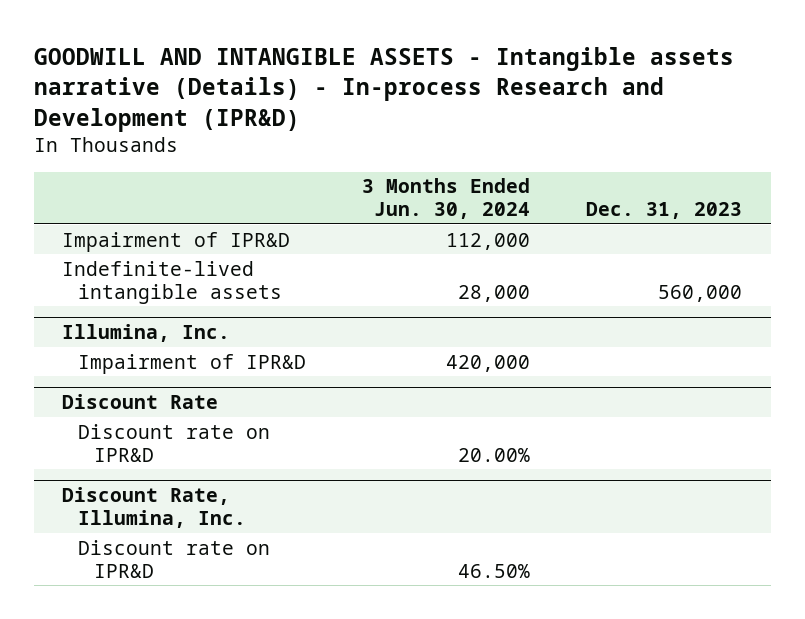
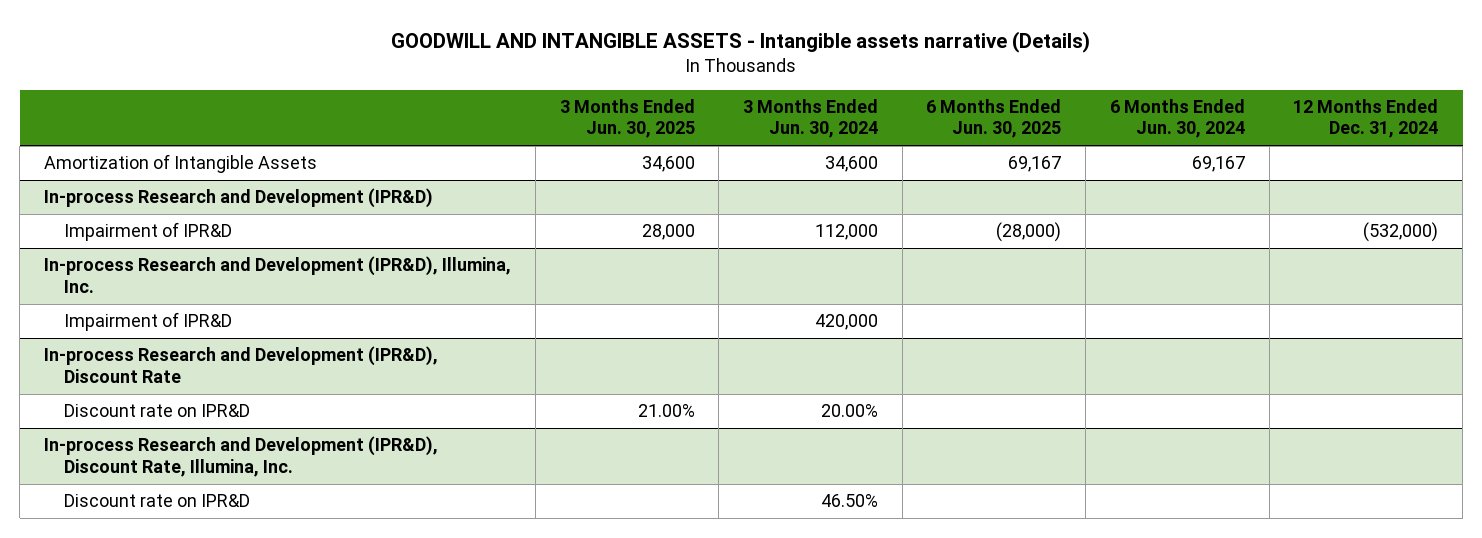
- GOODWILL AND INTANGIBLE ASSETS - Intangible assets narrative (Details) - In-process Research and Development (IPR&D)
+ GOODWILL AND INTANGIBLE ASSETS - Intangible assets narrative (Details)
- | 3 Months Ended Jun. 30, 2024 | Dec. 31, 2023
+ | 3 Months Ended Jun. 30, 2025 | 3 Months Ended Jun. 30, 2024 | 6 Months Ended Jun. 30, 2025 | 6 Months Ended Jun. 30, 2024 | 12 Months Ended Dec. 31, 2024
+ Amortization of Intangible Assets | 34,600 | 34,600 | 69,167 | 69,167 |
+ In-process Research and Development (IPR&D)
- Indefinite-lived intangible assets | 28,000 | 560,000
- Illumina, Inc.
+ In-process Research and Development (IPR&D), Illumina, Inc.
- Discount Rate
+ In-process Research and Development (IPR&D), Discount Rate
- Discount Rate, Illumina, Inc.
+ In-process Research and Development (IPR&D), Discount Rate, Illumina, Inc.

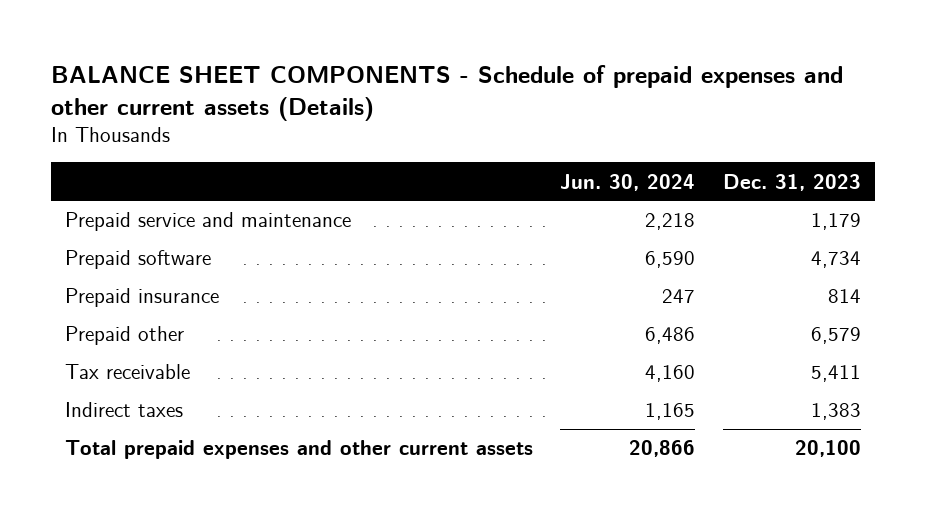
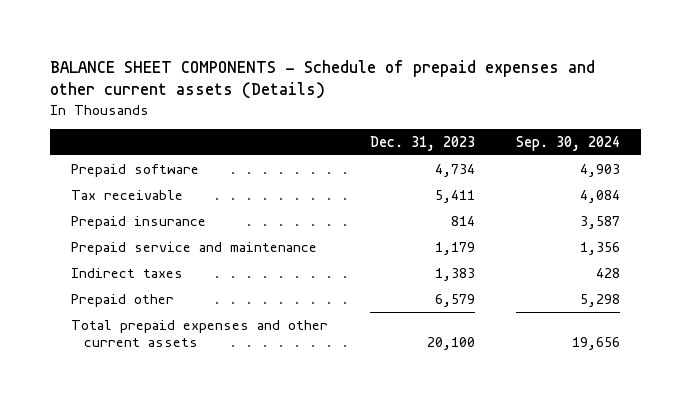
- | Jun. 30, 2024 | Dec. 31, 2023
+ | Dec. 31, 2023 | Sep. 30, 2024
moved down: Prepaid insurance | 814 | 3,587
moved down: Prepaid service and maintenance | 1,179 | 1,356
moved down: Prepaid other | 6,579 | 5,298

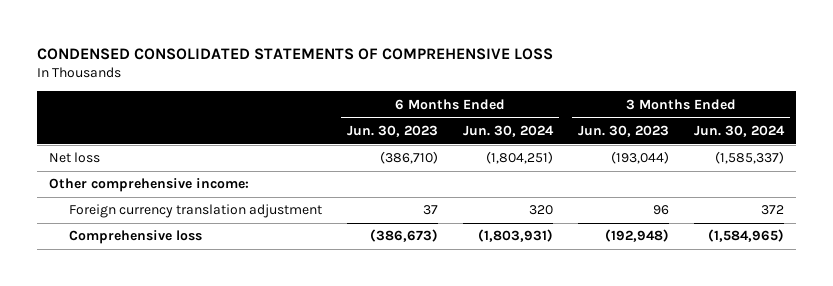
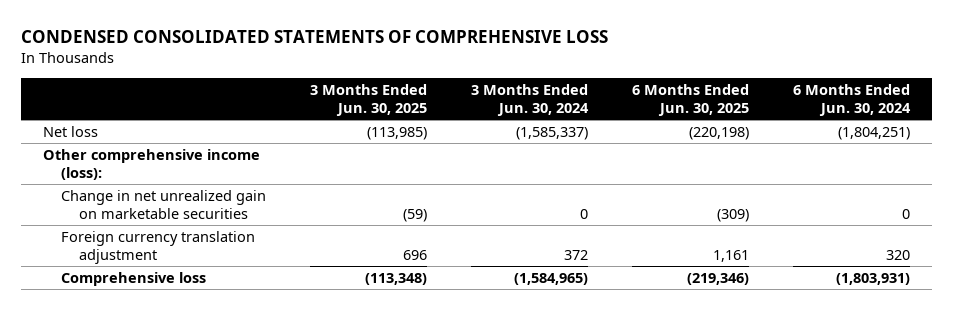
- | 6 Months Ended Jun. 30, 2023 | 6 Months Ended Jun. 30, 2024 | 3 Months Ended Jun. 30, 2023 | 3 Months Ended Jun. 30, 2024
+ | 3 Months Ended Jun. 30, 2025 | 3 Months Ended Jun. 30, 2024 | 6 Months Ended Jun. 30, 2025 | 6 Months Ended Jun. 30, 2024
- Other comprehensive income:
+ Other comprehensive income (loss):
+ Change in net unrealized gain on marketable securities | (59) | 0 | (309) | 0

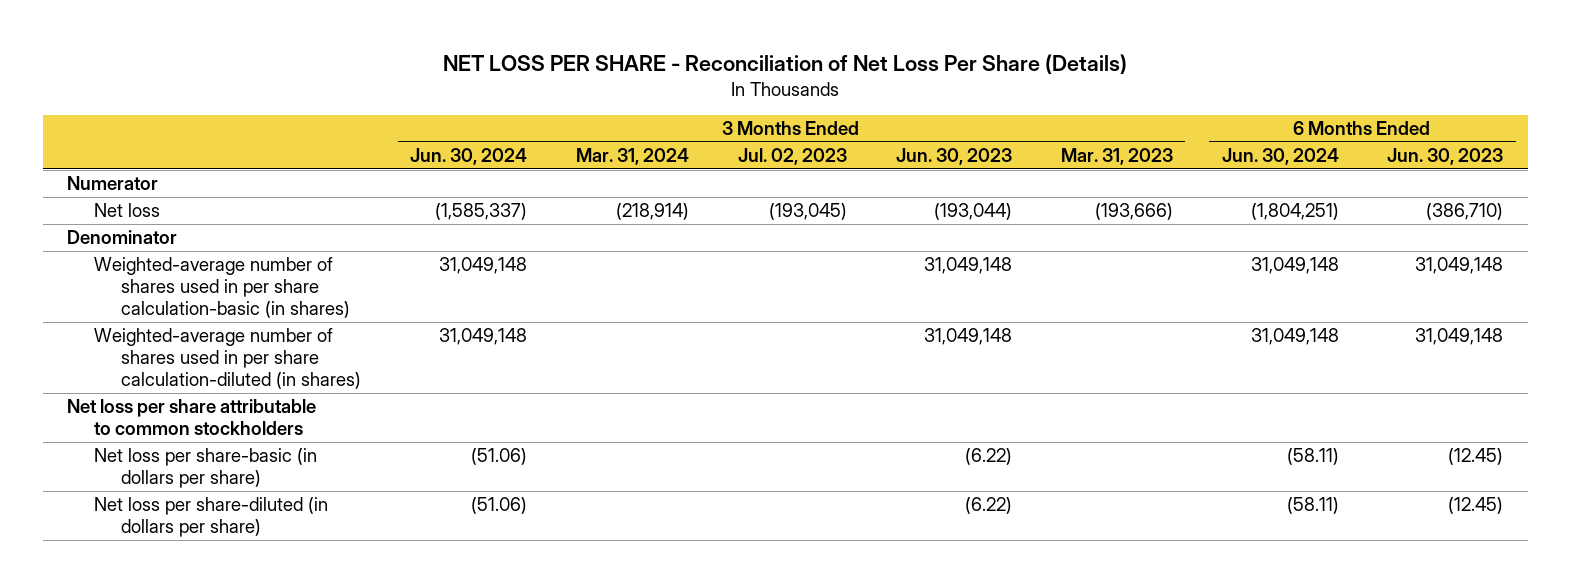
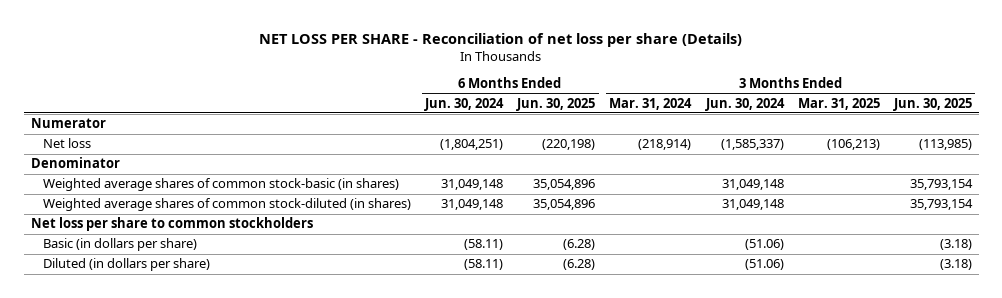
- NET LOSS PER SHARE - Reconciliation of Net Loss Per Share (Details)
+ NET LOSS PER SHARE - Reconciliation of net loss per share (Details)
- | 3 Months Ended Jun. 30, 2024 | 3 Months Ended Mar. 31, 2024 | 3 Months Ended Jul. 02, 2023 | 3 Months Ended Jun. 30, 2023 | 3 Months Ended Mar. 31, 2023 | 6 Months Ended Jun. 30, 2024 | 6 Months Ended Jun. 30, 2023
+ | 6 Months Ended Jun. 30, 2024 | 6 Months Ended Jun. 30, 2025 | 3 Months Ended Mar. 31, 2024 | 3 Months Ended Jun. 30, 2024 | 3 Months Ended Mar. 31, 2025 | 3 Months Ended Jun. 30, 2025
- Weighted-average number of shares used in per share calculation-basic (in shares) | 31,049,148 | | | 31,049,148 | | 31,049,148 | 31,049,148
- Weighted-average number of shares used in per share calculation-diluted (in shares) | 31,049,148 | | | 31,049,148 | | 31,049,148 | 31,049,148
- Net loss per share attributable to common stockholders
- Net loss per share-basic (in dollars per share) | (51.06) | | | (6.22) | | (58.11) | (12.45)
- Net loss per share-diluted (in dollars per share) | (51.06) | | | (6.22) | | (58.11) | (12.45)
+ Weighted average shares of common stock-basic (in shares) | 31,049,148 | 35,054,896 | | 31,049,148 | | 35,793,154
+ Weighted average shares of common stock-diluted (in shares) | 31,049,148 | 35,054,896 | | 31,049,148 | | 35,793,154
+ Net loss per share to common stockholders
+ Basic (in dollars per share) | (58.11) | (6.28) | | (51.06) | | (3.18)
+ Diluted (in dollars per share) | (58.11) | (6.28) | | (51.06) | | (3.18)

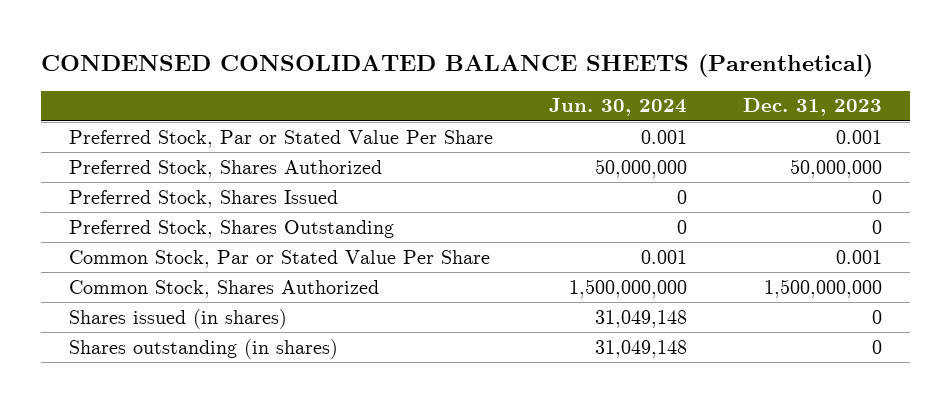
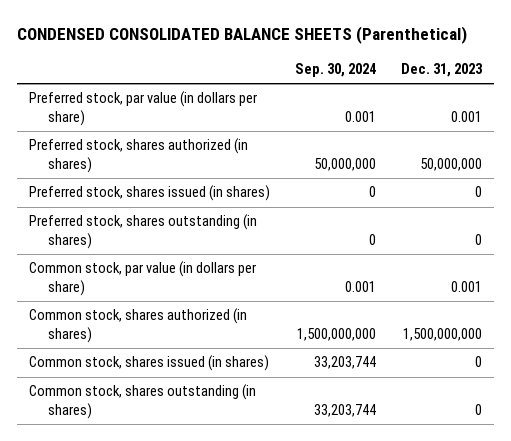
- | Jun. 30, 2024 | Dec. 31, 2023
+ | Sep. 30, 2024 | Dec. 31, 2023
- Preferred Stock, Par or Stated Value Per Share | 0.001 | 0.001
- Preferred Stock, Shares Authorized | 50,000,000 | 50,000,000
- Preferred Stock, Shares Issued | 0 | 0
- Preferred Stock, Shares Outstanding | 0 | 0
- Common Stock, Par or Stated Value Per Share | 0.001 | 0.001
- Common Stock, Shares Authorized | 1,500,000,000 | 1,500,000,000
- Shares issued (in shares) | 31,049,148 | 0
- Shares outstanding (in shares) | 31,049,148 | 0
+ Preferred stock, par value (in dollars per share) | 0.001 | 0.001
+ Preferred stock, shares authorized (in shares) | 50,000,000 | 50,000,000
+ Preferred stock, shares issued (in shares) | 0 | 0
+ Preferred stock, shares outstanding (in shares) | 0 | 0
+ Common stock, par value (in dollars per share) | 0.001 | 0.001
+ Common stock, shares authorized (in shares) | 1,500,000,000 | 1,500,000,000
+ Common stock, shares issued (in shares) | 33,203,744 | 0
+ Common stock, shares outstanding (in shares) | 33,203,744 | 0

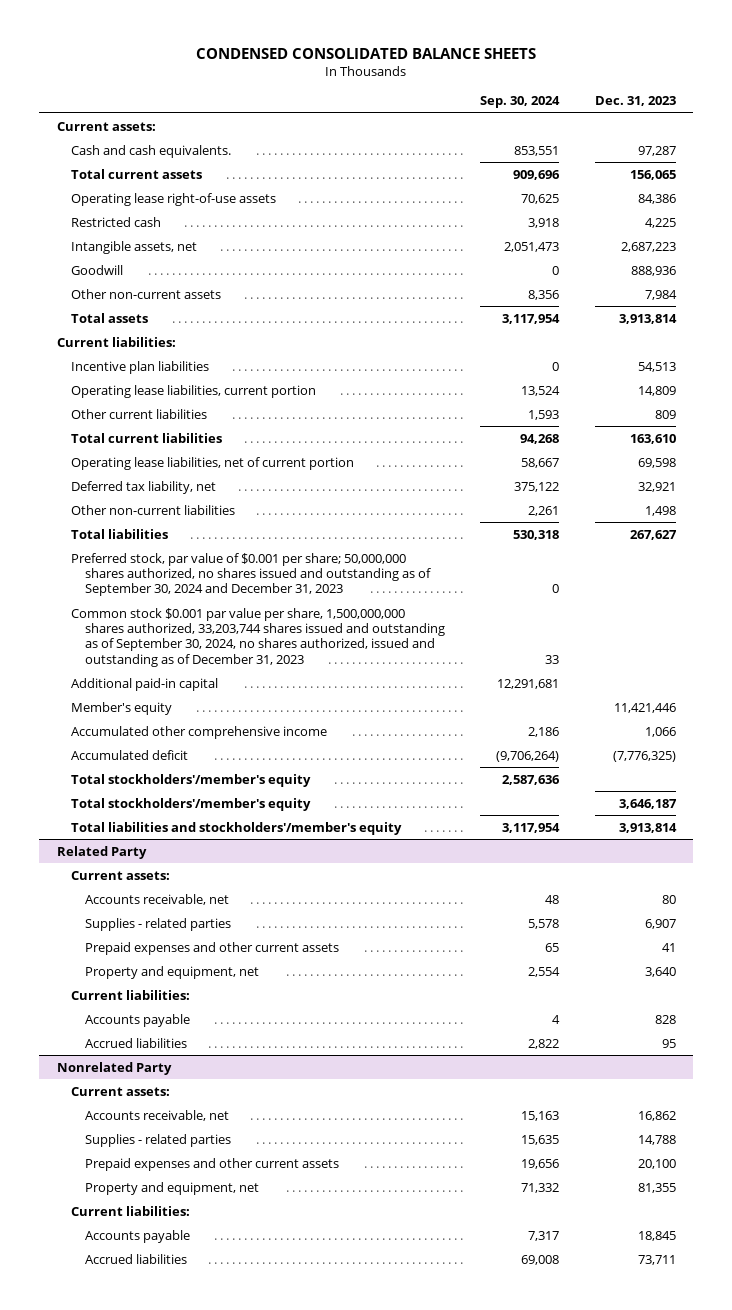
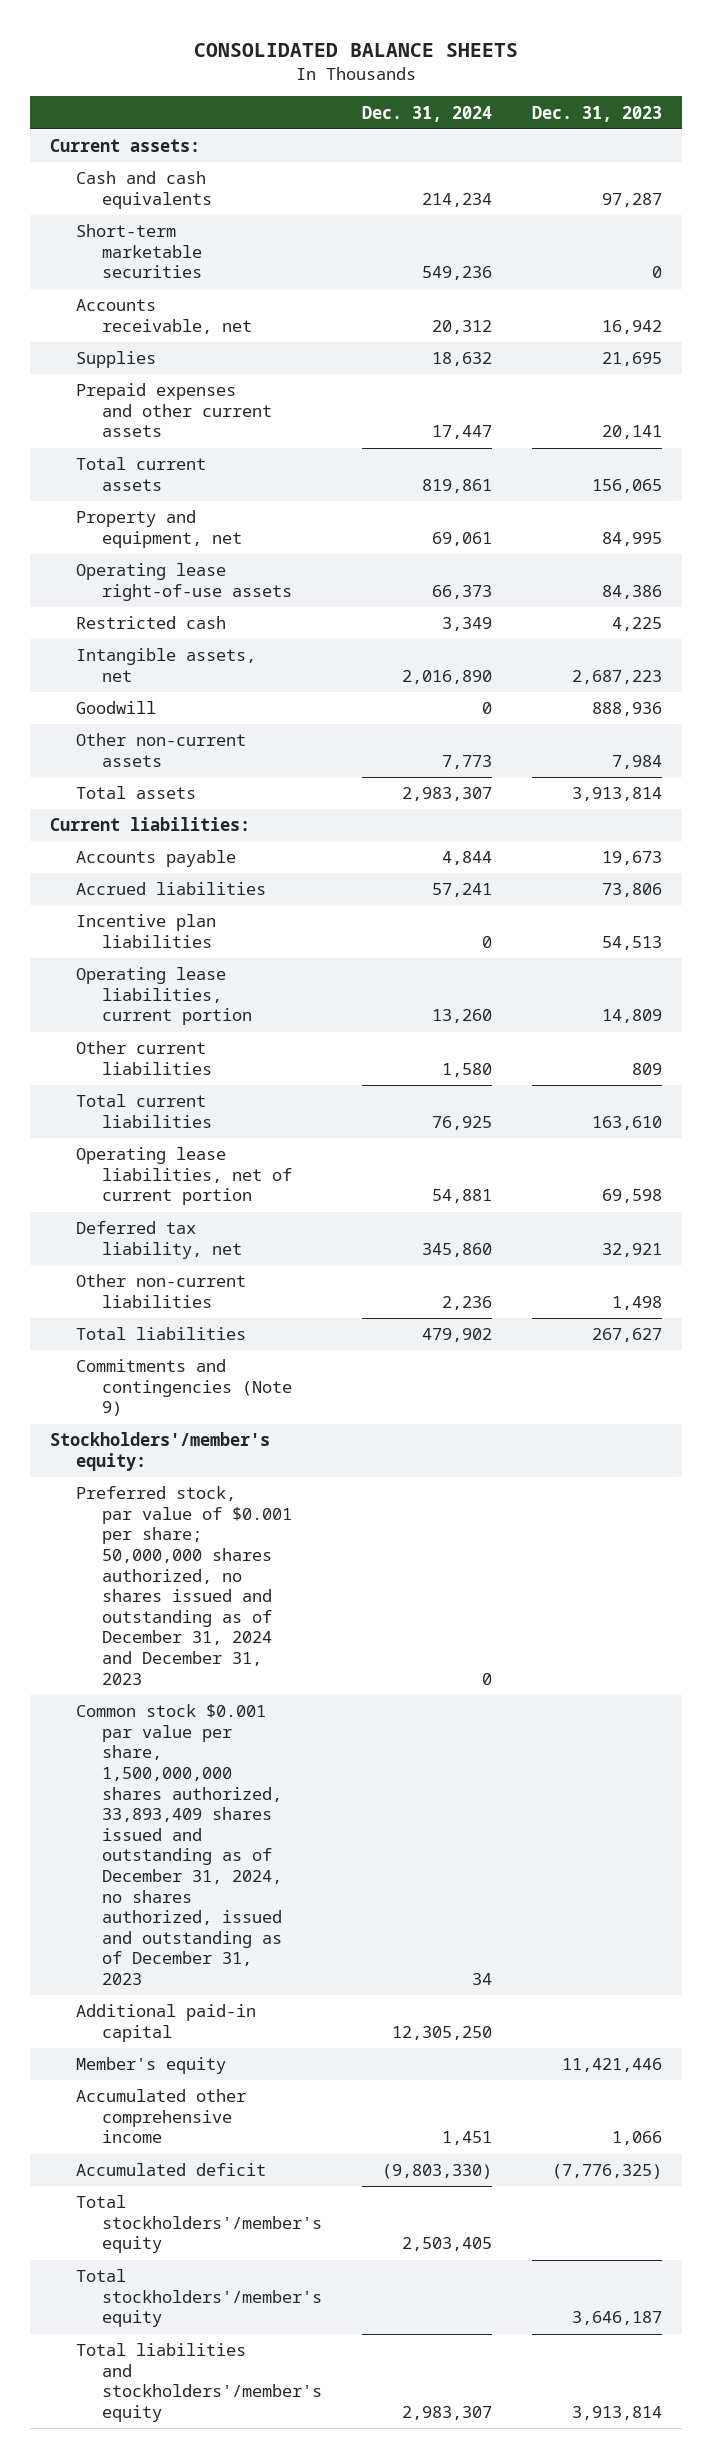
- CONDENSED CONSOLIDATED BALANCE SHEETS
+ CONSOLIDATED BALANCE SHEETS
- | Sep. 30, 2024 | Dec. 31, 2023
+ | Dec. 31, 2024 | Dec. 31, 2023
- Cash and cash equivalents. | 853,551 | 97,287
+ Cash and cash equivalents | 214,234 | 97,287
+ Short-term marketable securities | 549,236 | 0
+ Accounts receivable, net | 20,312 | 16,942
+ Supplies | 18,632 | 21,695
+ Prepaid expenses and other current assets | 17,447 | 20,141
+ Property and equipment, net | 69,061 | 84,995
+ Accounts payable | 4,844 | 19,673
+ Accrued liabilities | 57,241 | 73,806
- Preferred stock, par value of $0.001 per share; 50,000,000 shares authorized, no shares issued and outstanding as of September 30, 2024 and December 31, 2023 | 0 |
- Common stock $0.001 par value per share, 1,500,000,000 shares authorized, 33,203,744 shares issued and outstanding as of September 30, 2024, no shares authorized, issued and outstanding as of December 31, 2023 | 33 |
+ Commitments and contingencies (Note 9)
+ Stockholders'/member's equity:
+ Preferred stock, par value of $0.001 per share; 50,000,000 shares authorized, no shares issued and outstanding as of December 31, 2024 and December 31, 2023 | 0 |
+ Common stock $0.001 par value per share, 1,500,000,000 shares authorized, 33,893,409 shares issued and outstanding as of December 31, 2024, no shares authorized, issued and outstanding as of December 31, 2023 | 34 |
- Related Party
- Current assets:
- Accounts receivable, net | 48 | 80
- Supplies - related parties | 5,578 | 6,907
- Prepaid expenses and other current assets | 65 | 41
- Property and equipment, net | 2,554 | 3,640
- Current liabilities:
- Accounts payable | 4 | 828
- Accrued liabilities | 2,822 | 95
- Nonrelated Party
- Current assets:
- Accounts receivable, net | 15,163 | 16,862
- Supplies - related parties | 15,635 | 14,788
- Prepaid expenses and other current assets | 19,656 | 20,100
- Property and equipment, net | 71,332 | 81,355
- Current liabilities:
- Accounts payable | 7,317 | 18,845
- Accrued liabilities | 69,008 | 73,711

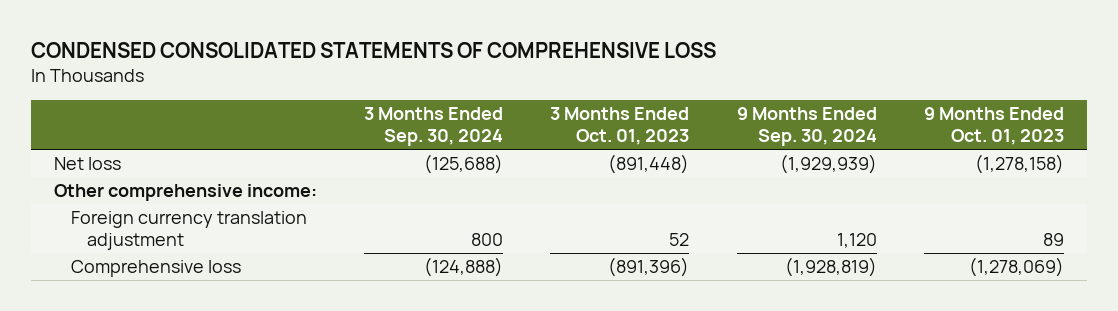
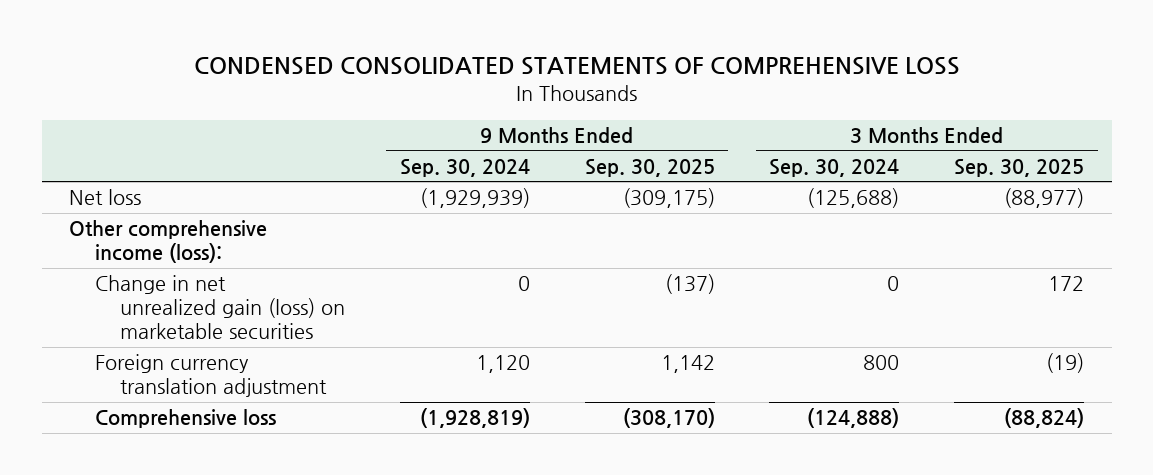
- | 3 Months Ended Sep. 30, 2024 | 3 Months Ended Oct. 01, 2023 | 9 Months Ended Sep. 30, 2024 | 9 Months Ended Oct. 01, 2023
+ | 9 Months Ended Sep. 30, 2024 | 9 Months Ended Sep. 30, 2025 | 3 Months Ended Sep. 30, 2024 | 3 Months Ended Sep. 30, 2025
- Other comprehensive income:
+ Other comprehensive income (loss):
+ Change in net unrealized gain (loss) on marketable securities | 0 | (137) | 0 | 172

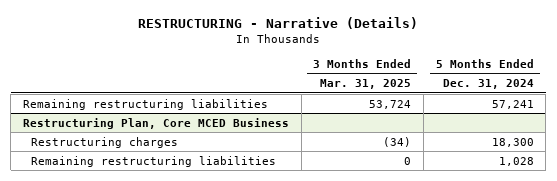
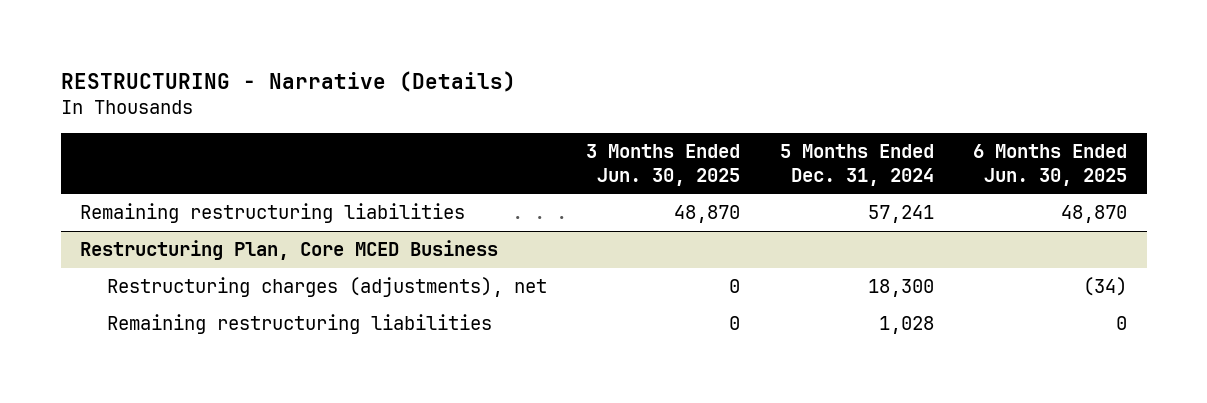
- | 3 Months Ended Mar. 31, 2025 | 5 Months Ended Dec. 31, 2024
+ | 3 Months Ended Jun. 30, 2025 | 5 Months Ended Dec. 31, 2024 | 6 Months Ended Jun. 30, 2025
@ Restructuring Plan, Core MCED Business
- Restructuring charges | (34) | 18,300
+ Restructuring charges (adjustments), net | 0 | 18,300 | (34)

